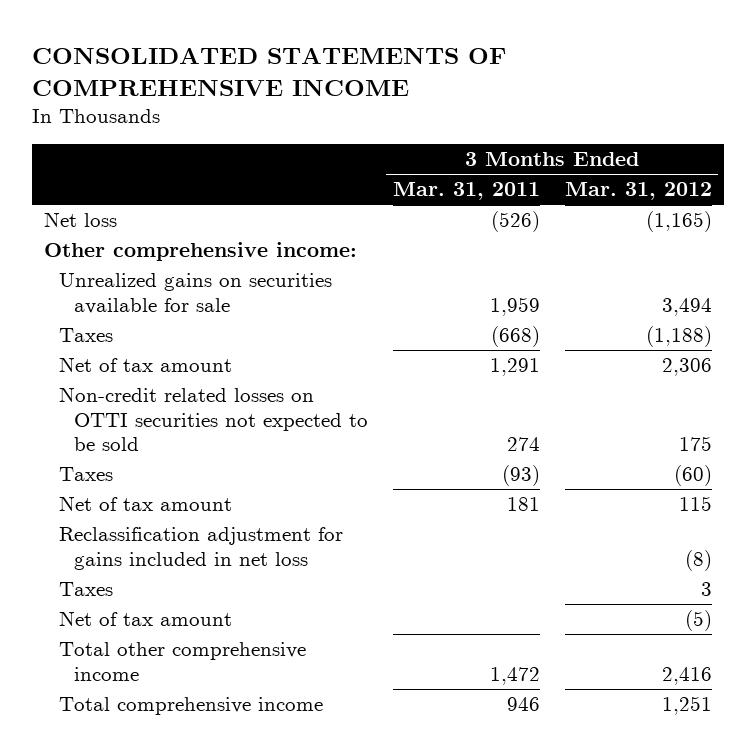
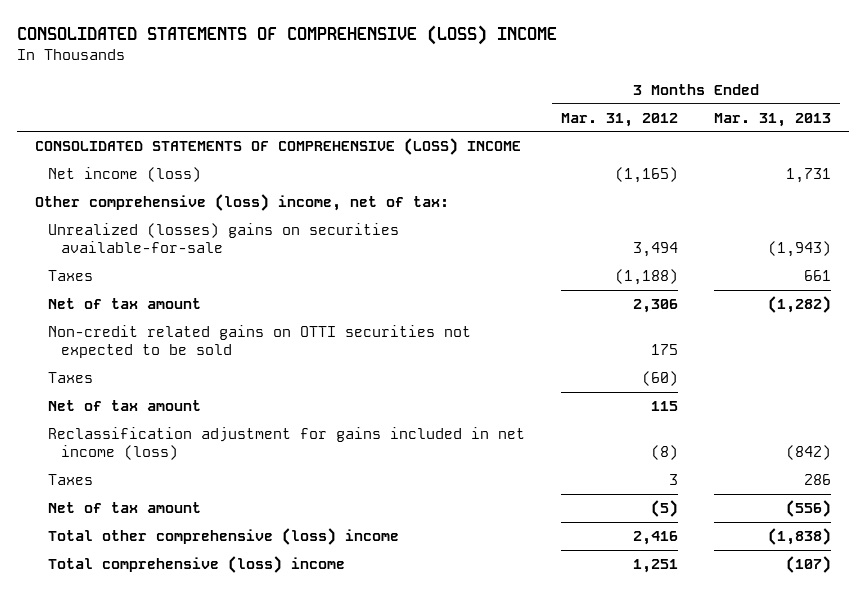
- CONSOLIDATED STATEMENTS OF COMPREHENSIVE INCOME
+ CONSOLIDATED STATEMENTS OF COMPREHENSIVE (LOSS) INCOME
- | 3 Months Ended Mar. 31, 2011 | 3 Months Ended Mar. 31, 2012
+ | 3 Months Ended Mar. 31, 2012 | 3 Months Ended Mar. 31, 2013
- Net loss | (526) | (1,165)
- Other comprehensive income:
- Unrealized gains on securities available for sale | 1,959 | 3,494
+ CONSOLIDATED STATEMENTS OF COMPREHENSIVE (LOSS) INCOME
+ Net income (loss) | (1,165) | 1,731
+ Other comprehensive (loss) income, net of tax:
+ Unrealized (losses) gains on securities available-for-sale | 3,494 | (1,943)
- Non-credit related losses on OTTI securities not expected to be sold | 274 | 175
+ Non-credit related gains on OTTI securities not expected to be sold | 175 |
- Reclassification adjustment for gains included in net loss | | (8)
+ Reclassification adjustment for gains included in net income (loss) | (8) | (842)
- Total other comprehensive income | 1,472 | 2,416
- Total comprehensive income | 946 | 1,251
+ Total other comprehensive (loss) income | 2,416 | (1,838)
+ Total comprehensive (loss) income | 1,251 | (107)

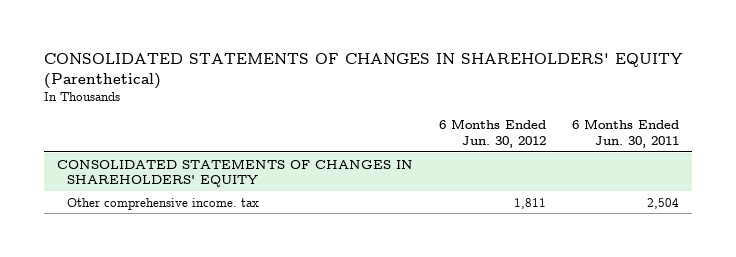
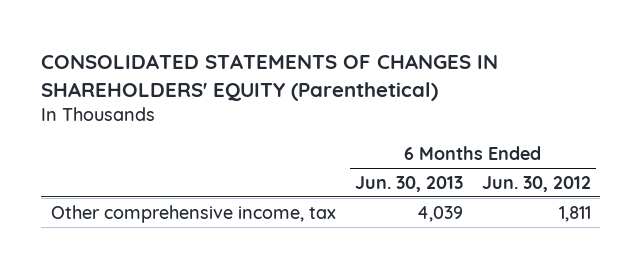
- | 6 Months Ended Jun. 30, 2012 | 6 Months Ended Jun. 30, 2011
+ | 6 Months Ended Jun. 30, 2013 | 6 Months Ended Jun. 30, 2012
- CONSOLIDATED STATEMENTS OF CHANGES IN SHAREHOLDERS' EQUITY
- Other comprehensive income. tax | 1,811 | 2,504
+ Other comprehensive income, tax | 4,039 | 1,811

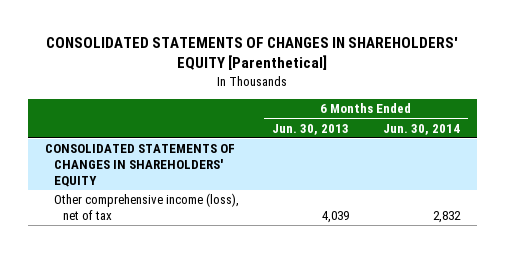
- CONSOLIDATED STATEMENTS OF CHANGES IN SHAREHOLDERS' EQUITY (Parenthetical)
+ CONSOLIDATED STATEMENTS OF CHANGES IN SHAREHOLDERS' EQUITY [Parenthetical]
- | 6 Months Ended Jun. 30, 2013 | 6 Months Ended Jun. 30, 2012
+ | 6 Months Ended Jun. 30, 2013 | 6 Months Ended Jun. 30, 2014
- Other comprehensive income, tax | 4,039 | 1,811
+ CONSOLIDATED STATEMENTS OF CHANGES IN SHAREHOLDERS' EQUITY
+ Other comprehensive income (loss), net of tax | 4,039 | 2,832

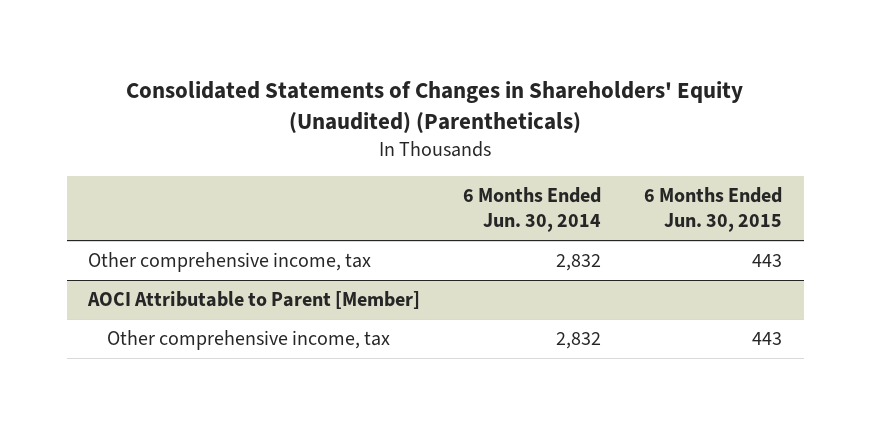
- CONSOLIDATED STATEMENTS OF CHANGES IN SHAREHOLDERS' EQUITY [Parenthetical]
+ Consolidated Statements of Changes in Shareholders' Equity (Unaudited) (Parentheticals)
- | 6 Months Ended Jun. 30, 2013 | 6 Months Ended Jun. 30, 2014
+ | 6 Months Ended Jun. 30, 2014 | 6 Months Ended Jun. 30, 2015
- CONSOLIDATED STATEMENTS OF CHANGES IN SHAREHOLDERS' EQUITY
- Other comprehensive income (loss), net of tax | 4,039 | 2,832
+ Other comprehensive income, tax | 2,832 | 443
+ AOCI Attributable to Parent [Member]
+ Other comprehensive income, tax | 2,832 | 443

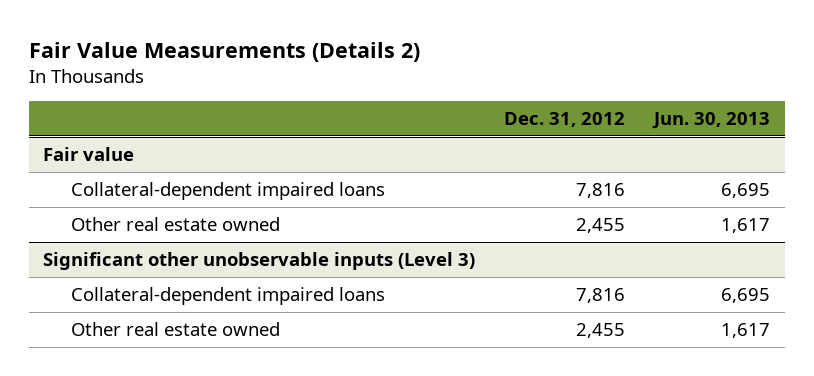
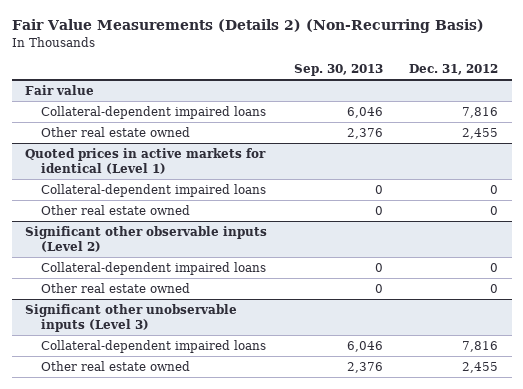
- Fair Value Measurements (Details 2)
+ Fair Value Measurements (Details 2) (Non-Recurring Basis)
- | Dec. 31, 2012 | Jun. 30, 2013
+ | Sep. 30, 2013 | Dec. 31, 2012
+ Quoted prices in active markets for identical (Level 1)
+ Collateral-dependent impaired loans | 0 | 0
+ Other real estate owned | 0 | 0
+ Significant other observable inputs (Level 2)
+ Collateral-dependent impaired loans | 0 | 0
+ Other real estate owned | 0 | 0

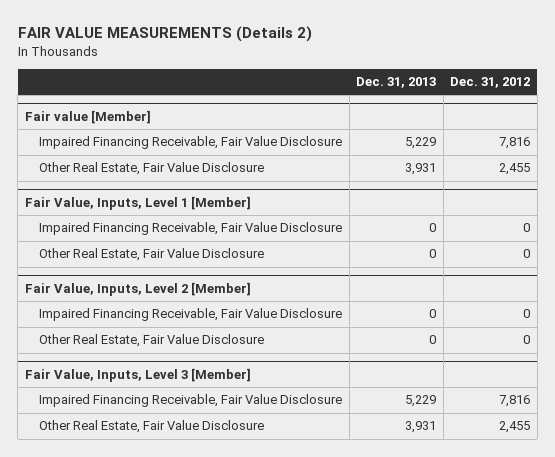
- Fair Value Measurements (Details 2) (Non-Recurring Basis)
+ FAIR VALUE MEASUREMENTS (Details 2)
- | Sep. 30, 2013 | Dec. 31, 2012
+ | Dec. 31, 2013 | Dec. 31, 2012
- Fair value
- Collateral-dependent impaired loans | 6,046 | 7,816
- Other real estate owned | 2,376 | 2,455
- Quoted prices in active markets for identical (Level 1)
- Collateral-dependent impaired loans | 0 | 0
- Other real estate owned | 0 | 0
- Significant other observable inputs (Level 2)
- Collateral-dependent impaired loans | 0 | 0
- Other real estate owned | 0 | 0
- Significant other unobservable inputs (Level 3)
- Collateral-dependent impaired loans | 6,046 | 7,816
- Other real estate owned | 2,376 | 2,455
+ Fair value [Member]
+ Impaired Financing Receivable, Fair Value Disclosure | 5,229 | 7,816
+ Other Real Estate, Fair Value Disclosure | 3,931 | 2,455
+ Fair Value, Inputs, Level 1 [Member]
+ Impaired Financing Receivable, Fair Value Disclosure | 0 | 0
+ Other Real Estate, Fair Value Disclosure | 0 | 0
+ Fair Value, Inputs, Level 2 [Member]
+ Impaired Financing Receivable, Fair Value Disclosure | 0 | 0
+ Other Real Estate, Fair Value Disclosure | 0 | 0
+ Fair Value, Inputs, Level 3 [Member]
+ Impaired Financing Receivable, Fair Value Disclosure | 5,229 | 7,816
+ Other Real Estate, Fair Value Disclosure | 3,931 | 2,455

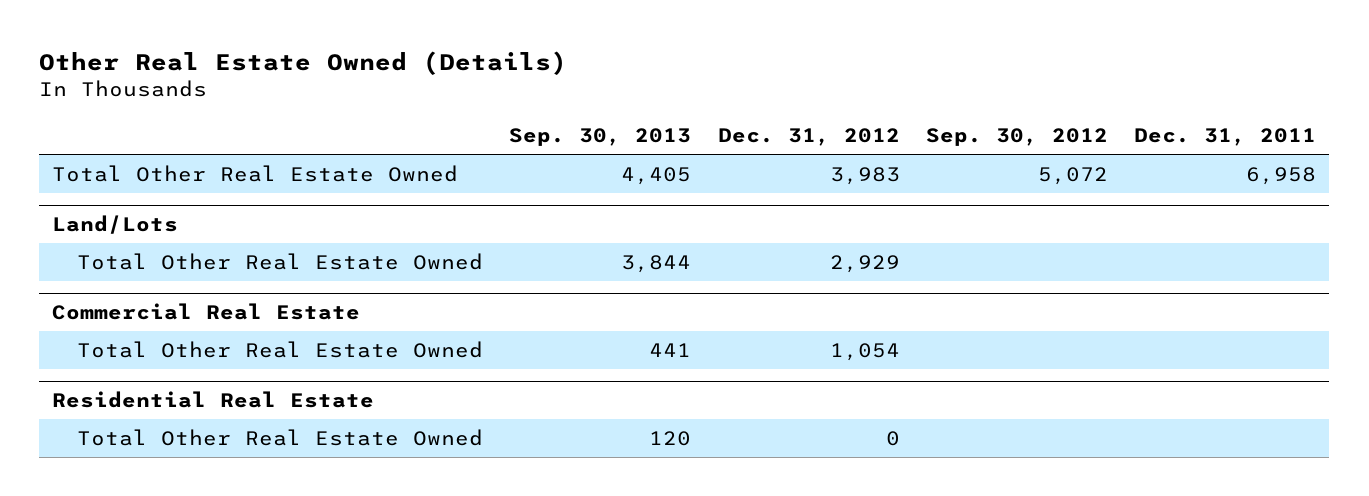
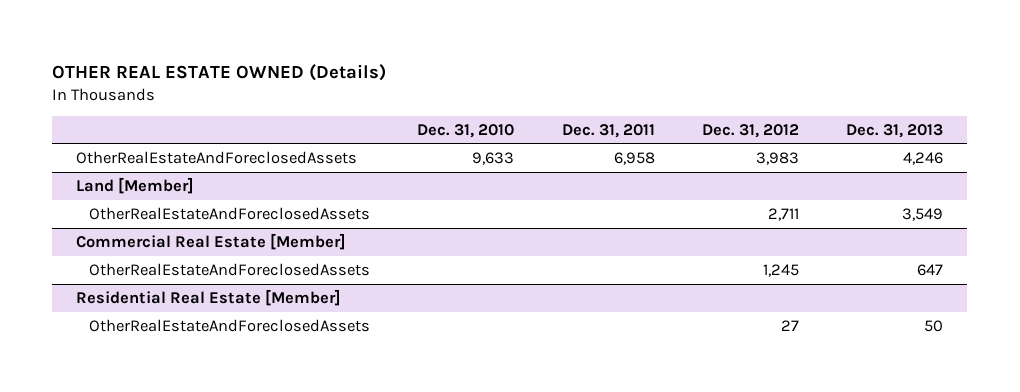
- Other Real Estate Owned (Details)
+ OTHER REAL ESTATE OWNED (Details)
- | Sep. 30, 2013 | Dec. 31, 2012 | Sep. 30, 2012 | Dec. 31, 2011
+ | Dec. 31, 2010 | Dec. 31, 2011 | Dec. 31, 2012 | Dec. 31, 2013
- Total Other Real Estate Owned | 4,405 | 3,983 | 5,072 | 6,958
- Land/Lots
- Total Other Real Estate Owned | 3,844 | 2,929 | |
- Commercial Real Estate
- Total Other Real Estate Owned | 441 | 1,054 | |
- Residential Real Estate
- Total Other Real Estate Owned | 120 | 0 | |
+ OtherRealEstateAndForeclosedAssets | 9,633 | 6,958 | 3,983 | 4,246
+ Land [Member]
+ OtherRealEstateAndForeclosedAssets | | | 2,711 | 3,549
+ Commercial Real Estate [Member]
+ OtherRealEstateAndForeclosedAssets | | | 1,245 | 647
+ Residential Real Estate [Member]
+ OtherRealEstateAndForeclosedAssets | | | 27 | 50

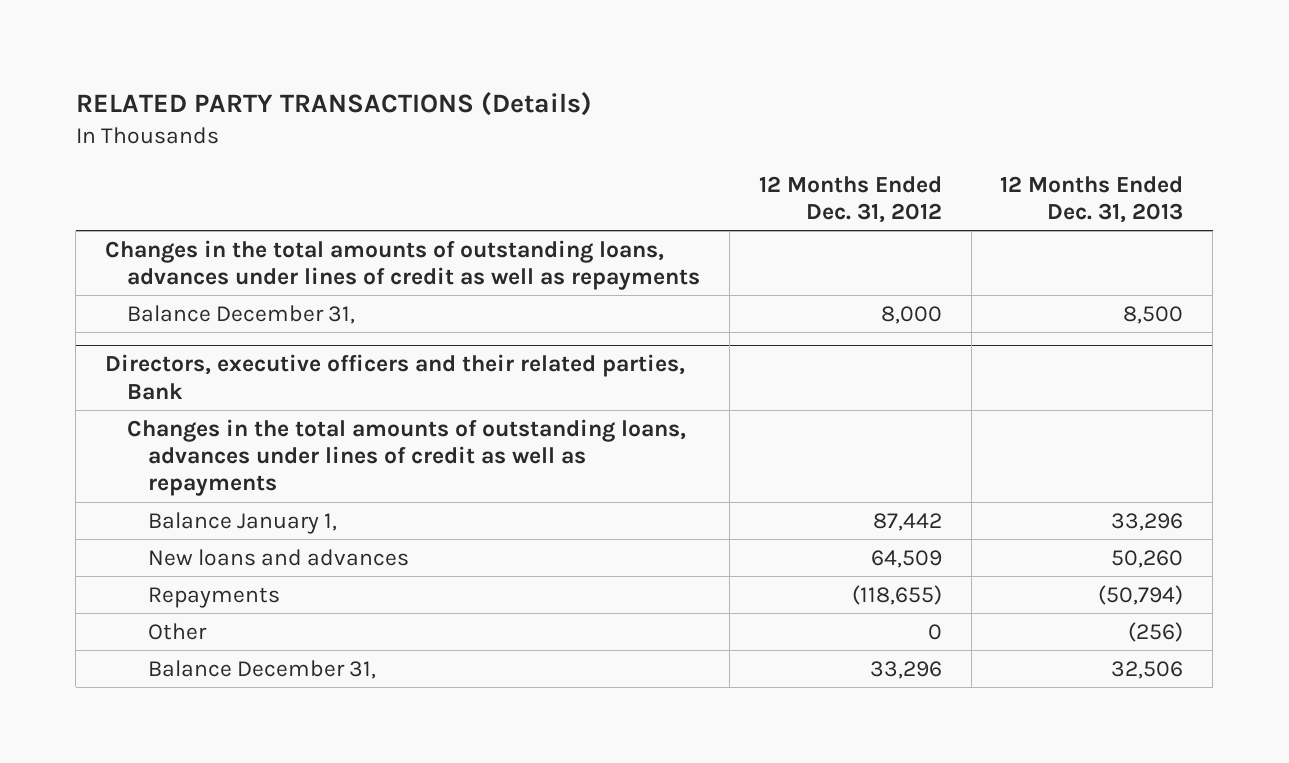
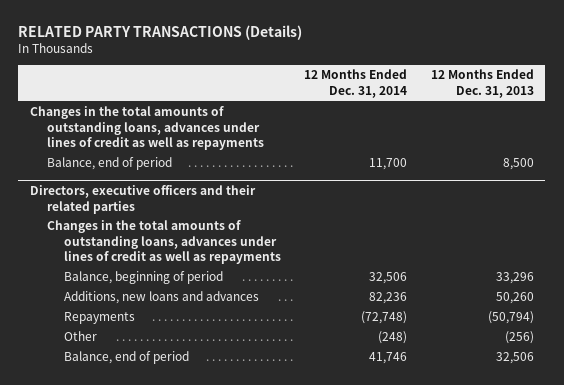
- | 12 Months Ended Dec. 31, 2012 | 12 Months Ended Dec. 31, 2013
+ | 12 Months Ended Dec. 31, 2014 | 12 Months Ended Dec. 31, 2013
- Balance December 31, | 8,000 | 8,500
- Directors, executive officers and their related parties, Bank
+ Balance, end of period | 11,700 | 8,500
+ Directors, executive officers and their related parties
- Balance January 1, | 87,442 | 33,296
- New loans and advances | 64,509 | 50,260
+ Balance, beginning of period | 32,506 | 33,296
+ Additions, new loans and advances | 82,236 | 50,260
- Balance December 31, | 33,296 | 32,506
+ Balance, end of period | 41,746 | 32,506

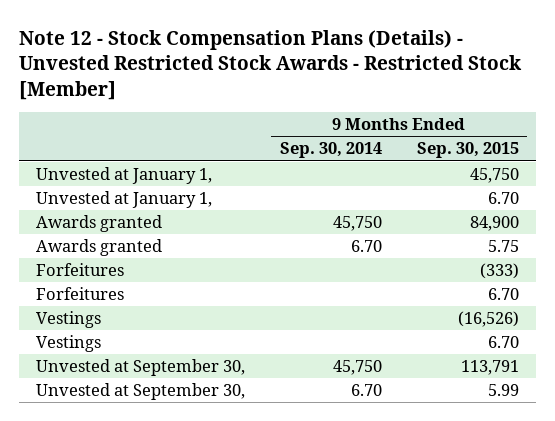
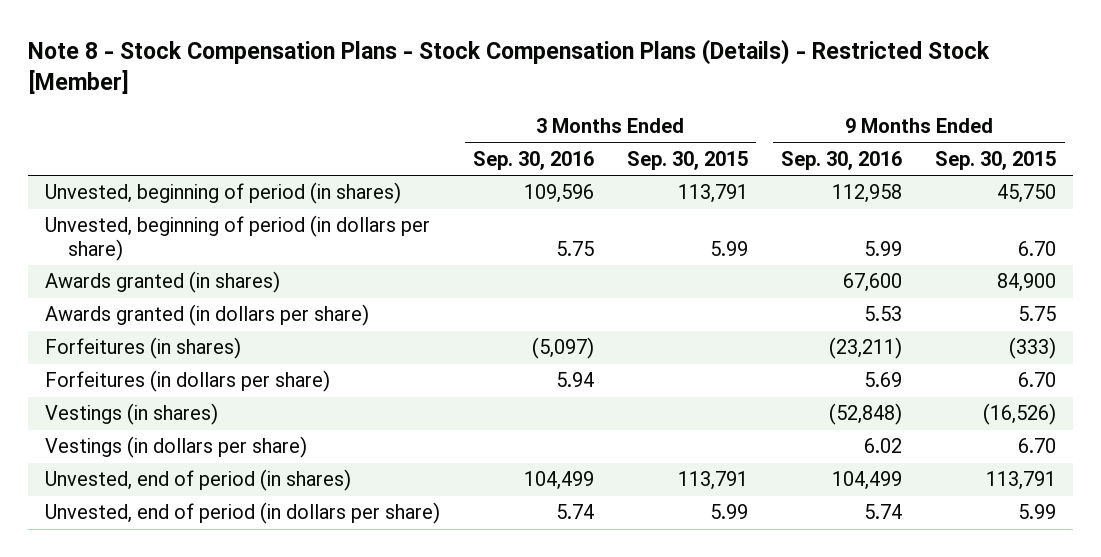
- Note 12 - Stock Compensation Plans (Details) - Unvested Restricted Stock Awards - Restricted Stock [Member]
+ Note 8 - Stock Compensation Plans - Stock Compensation Plans (Details) - Restricted Stock [Member]
- | 9 Months Ended Sep. 30, 2014 | 9 Months Ended Sep. 30, 2015
+ | 3 Months Ended Sep. 30, 2016 | 3 Months Ended Sep. 30, 2015 | 9 Months Ended Sep. 30, 2016 | 9 Months Ended Sep. 30, 2015
- Unvested at January 1, | | 45,750
- Unvested at January 1, | | 6.70
- Awards granted | 45,750 | 84,900
- Awards granted | 6.70 | 5.75
- Forfeitures | | (333)
- Forfeitures | | 6.70
- Vestings | | (16,526)
- Vestings | | 6.70
- Unvested at September 30, | 45,750 | 113,791
- Unvested at September 30, | 6.70 | 5.99
+ Unvested, beginning of period (in shares) | 109,596 | 113,791 | 112,958 | 45,750
+ Unvested, beginning of period (in dollars per share) | 5.75 | 5.99 | 5.99 | 6.70
+ Awards granted (in shares) | | | 67,600 | 84,900
+ Awards granted (in dollars per share) | | | 5.53 | 5.75
+ Forfeitures (in shares) | (5,097) | | (23,211) | (333)
+ Forfeitures (in dollars per share) | 5.94 | | 5.69 | 6.70
+ Vestings (in shares) | | | (52,848) | (16,526)
+ Vestings (in dollars per share) | | | 6.02 | 6.70
+ Unvested, end of period (in shares) | 104,499 | 113,791 | 104,499 | 113,791
+ Unvested, end of period (in dollars per share) | 5.74 | 5.99 | 5.74 | 5.99

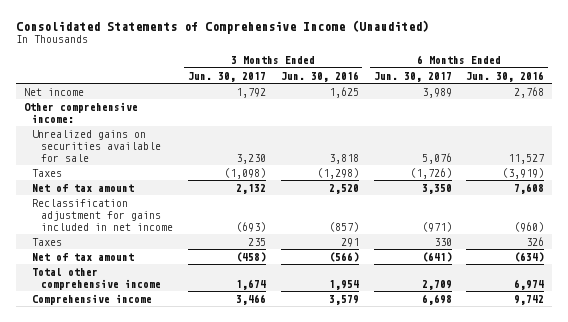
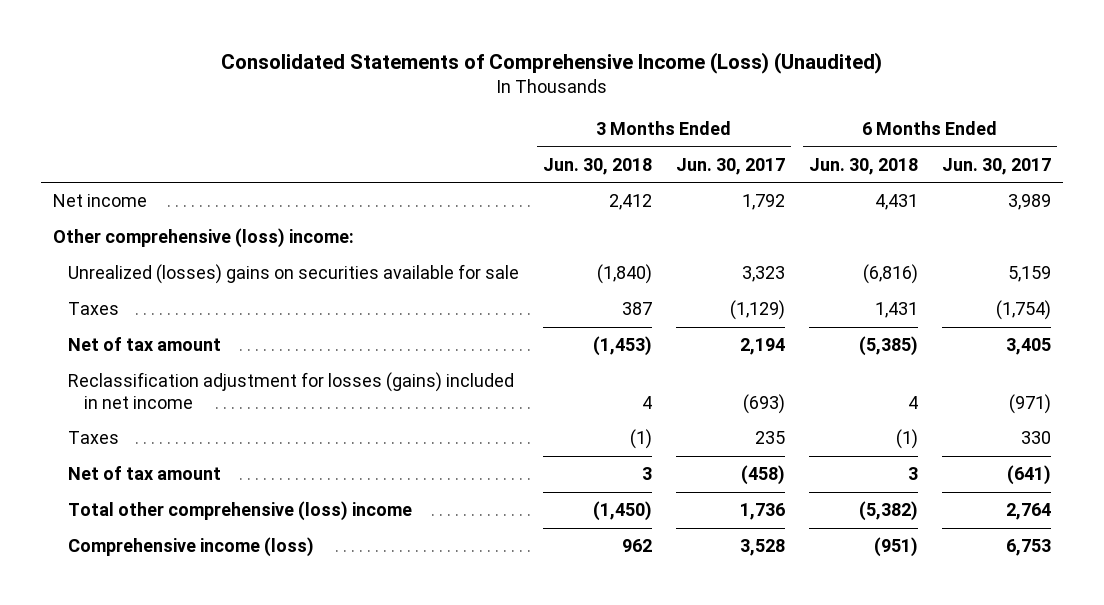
- Consolidated Statements of Comprehensive Income (Unaudited)
+ Consolidated Statements of Comprehensive Income (Loss) (Unaudited)
- | 3 Months Ended Jun. 30, 2017 | 3 Months Ended Jun. 30, 2016 | 6 Months Ended Jun. 30, 2017 | 6 Months Ended Jun. 30, 2016
+ | 3 Months Ended Jun. 30, 2018 | 3 Months Ended Jun. 30, 2017 | 6 Months Ended Jun. 30, 2018 | 6 Months Ended Jun. 30, 2017
- Other comprehensive income:
- Unrealized gains on securities available for sale | 3,230 | 3,818 | 5,076 | 11,527
- Taxes | (1,098) | (1,298) | (1,726) | (3,919)
- Net of tax amount | 2,132 | 2,520 | 3,350 | 7,608
- Reclassification adjustment for gains included in net income | (693) | (857) | (971) | (960)
+ Other comprehensive (loss) income:
+ Unrealized (losses) gains on securities available for sale | (1,840) | 3,323 | (6,816) | 5,159
+ Taxes | 387 | (1,129) | 1,431 | (1,754)
+ Net of tax amount | (1,453) | 2,194 | (5,385) | 3,405
+ Reclassification adjustment for losses (gains) included in net income | 4 | (693) | 4 | (971)
- Total other comprehensive income | 1,674 | 1,954 | 2,709 | 6,974
- Comprehensive income | 3,466 | 3,579 | 6,698 | 9,742
+ Total other comprehensive (loss) income | (1,450) | 1,736 | (5,382) | 2,764
+ Comprehensive income (loss) | 962 | 3,528 | (951) | 6,753

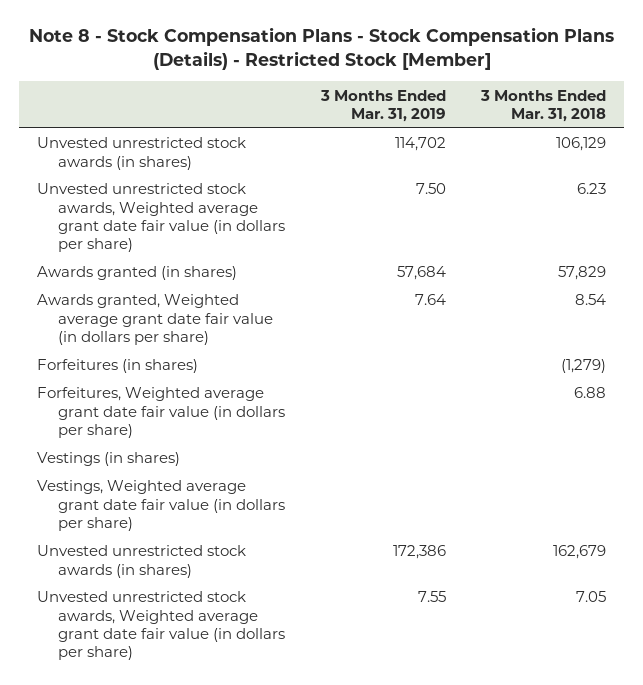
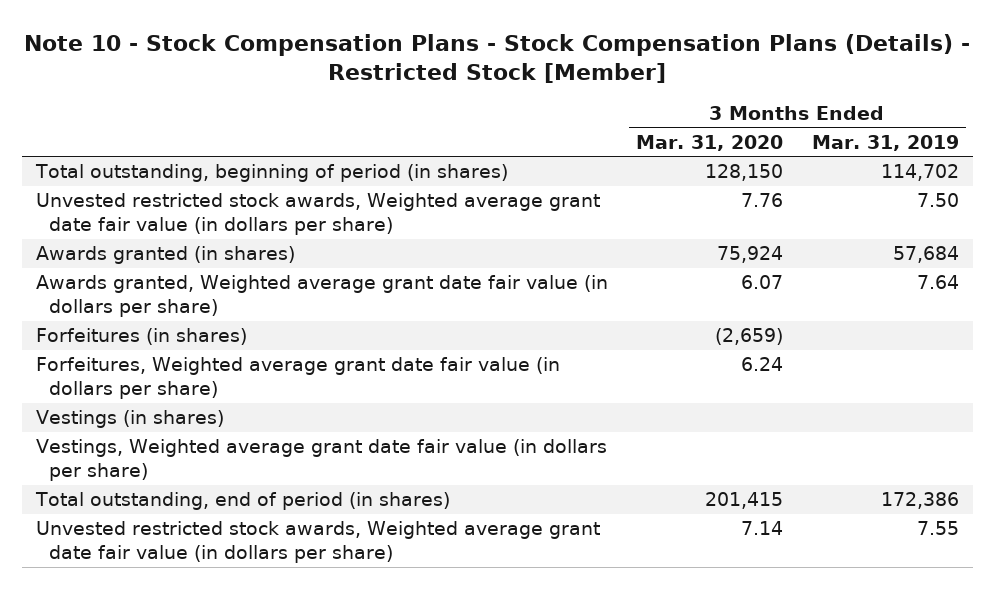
- Note 8 - Stock Compensation Plans - Stock Compensation Plans (Details) - Restricted Stock [Member]
+ Note 10 - Stock Compensation Plans - Stock Compensation Plans (Details) - Restricted Stock [Member]
- | 3 Months Ended Mar. 31, 2019 | 3 Months Ended Mar. 31, 2018
+ | 3 Months Ended Mar. 31, 2020 | 3 Months Ended Mar. 31, 2019
- Unvested unrestricted stock awards (in shares) | 114,702 | 106,129
- Unvested unrestricted stock awards, Weighted average grant date fair value (in dollars per share) | 7.50 | 6.23
+ Total outstanding, beginning of period (in shares) | 128,150 | 114,702
+ Unvested restricted stock awards, Weighted average grant date fair value (in dollars per share) | 7.76 | 7.50
- Unvested unrestricted stock awards (in shares) | 172,386 | 162,679
- Unvested unrestricted stock awards, Weighted average grant date fair value (in dollars per share) | 7.55 | 7.05
+ Total outstanding, end of period (in shares) | 201,415 | 172,386
+ Unvested restricted stock awards, Weighted average grant date fair value (in dollars per share) | 7.14 | 7.55

